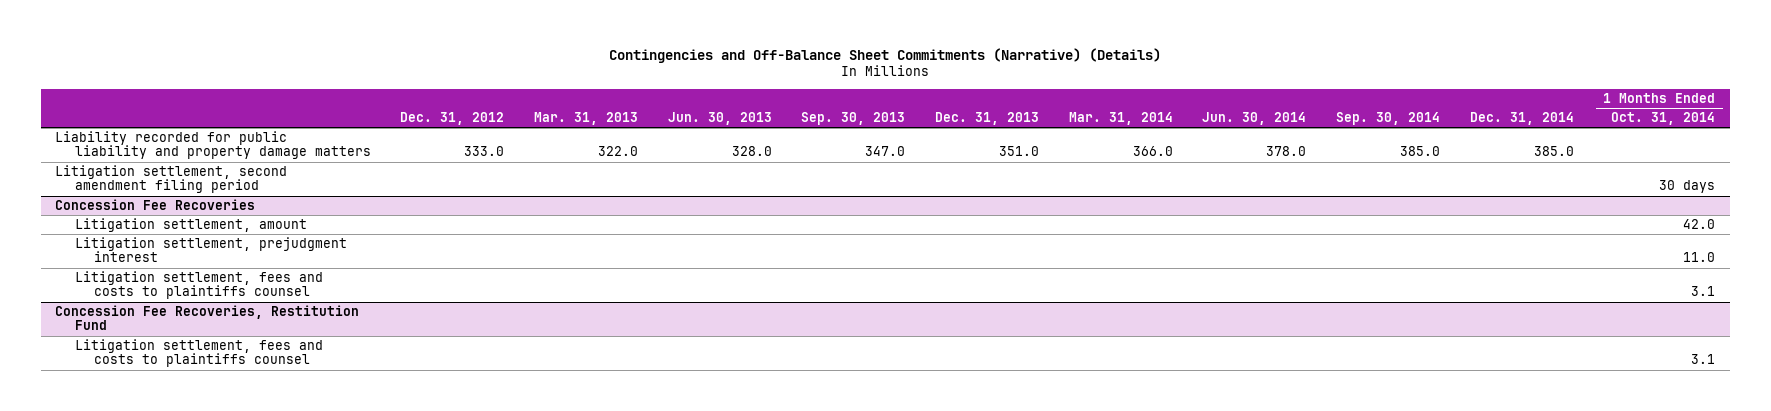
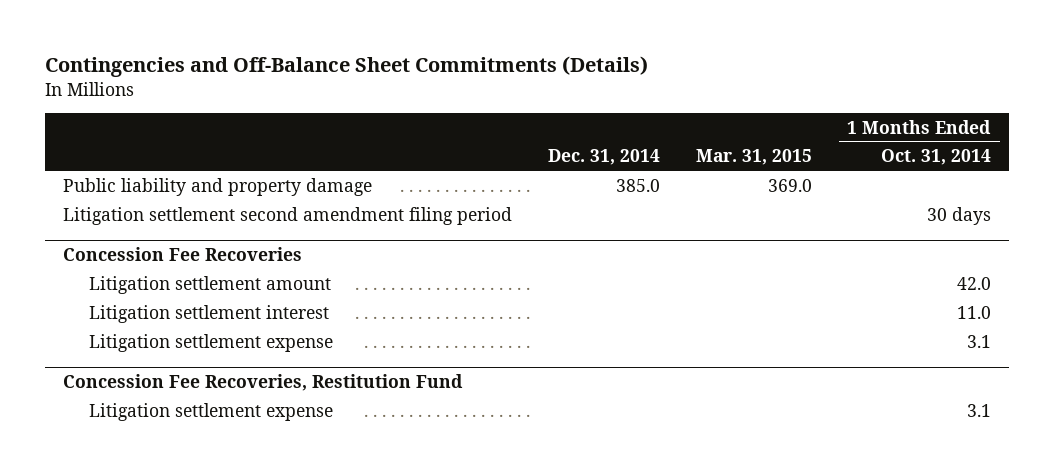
- Contingencies and Off-Balance Sheet Commitments (Narrative) (Details)
+ Contingencies and Off-Balance Sheet Commitments (Details)
- | Dec. 31, 2012 | Mar. 31, 2013 | Jun. 30, 2013 | Sep. 30, 2013 | Dec. 31, 2013 | Mar. 31, 2014 | Jun. 30, 2014 | Sep. 30, 2014 | Dec. 31, 2014 | 1 Months Ended Oct. 31, 2014
+ | Dec. 31, 2014 | Mar. 31, 2015 | 1 Months Ended Oct. 31, 2014
- Liability recorded for public liability and property damage matters | 333.0 | 322.0 | 328.0 | 347.0 | 351.0 | 366.0 | 378.0 | 385.0 | 385.0 |
- Litigation settlement, second amendment filing period | | | | | | | | | | 30 days
+ Public liability and property damage | 385.0 | 369.0 |
+ Litigation settlement second amendment filing period | | | 30 days
@ Concession Fee Recoveries
- Litigation settlement, amount | | | | | | | | | | 42.0
- Litigation settlement, prejudgment interest | | | | | | | | | | 11.0
- Litigation settlement, fees and costs to plaintiffs counsel | | | | | | | | | | 3.1
+ Litigation settlement amount | | | 42.0
+ Litigation settlement interest | | | 11.0
+ Litigation settlement expense | | | 3.1
@ Concession Fee Recoveries, Restitution Fund
- Litigation settlement, fees and costs to plaintiffs counsel | | | | | | | | | | 3.1
+ Litigation settlement expense | | | 3.1

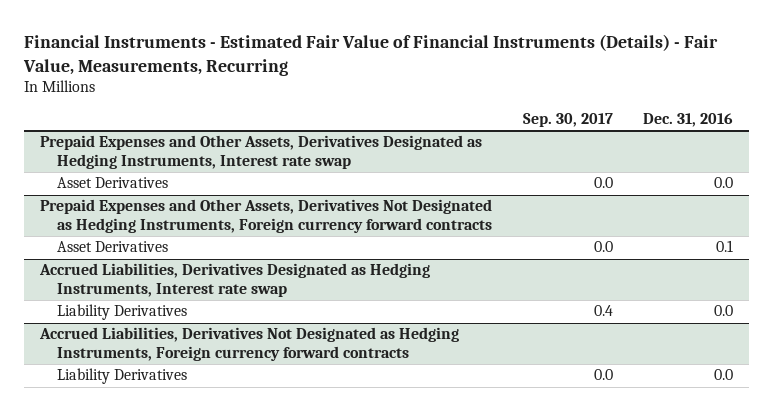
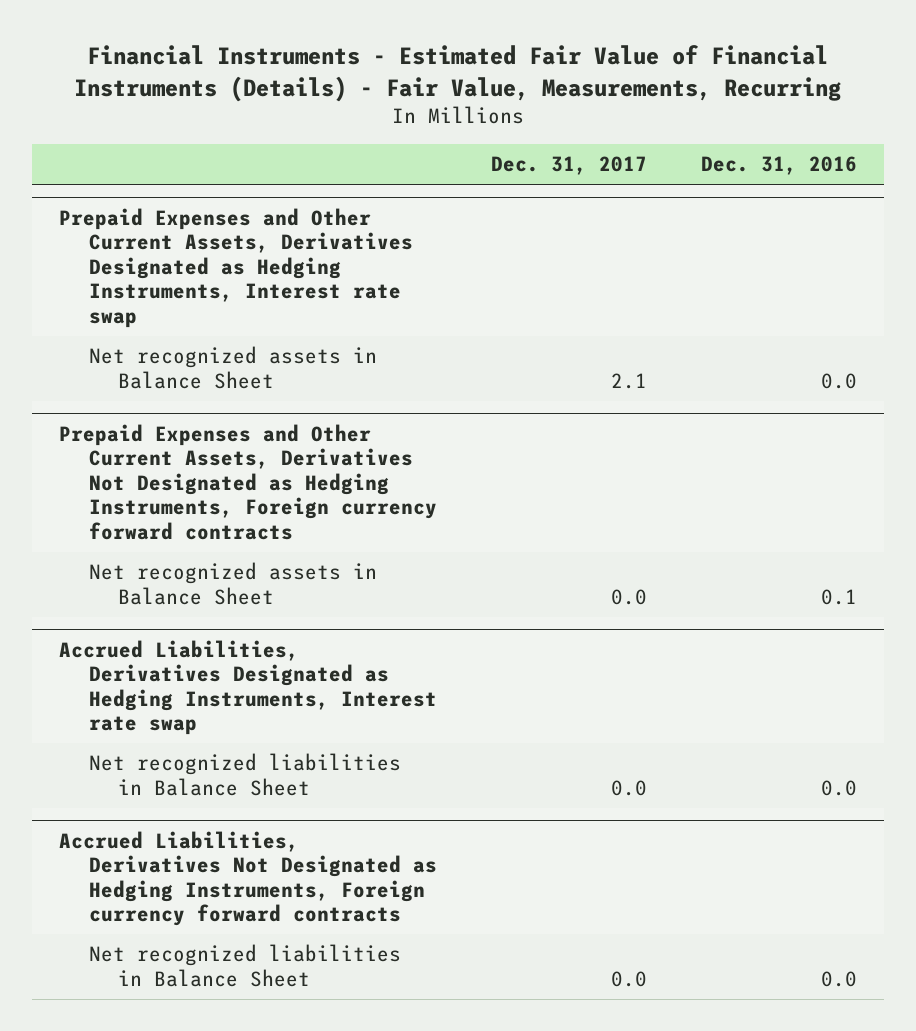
- | Sep. 30, 2017 | Dec. 31, 2016
+ | Dec. 31, 2017 | Dec. 31, 2016
- Prepaid Expenses and Other Assets, Derivatives Designated as Hedging Instruments, Interest rate swap
- Asset Derivatives | 0.0 | 0.0
- Prepaid Expenses and Other Assets, Derivatives Not Designated as Hedging Instruments, Foreign currency forward contracts
- Asset Derivatives | 0.0 | 0.1
+ Prepaid Expenses and Other Current Assets, Derivatives Designated as Hedging Instruments, Interest rate swap
+ Net recognized assets in Balance Sheet | 2.1 | 0.0
+ Prepaid Expenses and Other Current Assets, Derivatives Not Designated as Hedging Instruments, Foreign currency forward contracts
+ Net recognized assets in Balance Sheet | 0.0 | 0.1
@ Accrued Liabilities, Derivatives Designated as Hedging Instruments, Interest rate swap
- Liability Derivatives | 0.4 | 0.0
+ Net recognized liabilities in Balance Sheet | 0.0 | 0.0
@ Accrued Liabilities, Derivatives Not Designated as Hedging Instruments, Foreign currency forward contracts
- Liability Derivatives | 0.0 | 0.0
+ Net recognized liabilities in Balance Sheet | 0.0 | 0.0

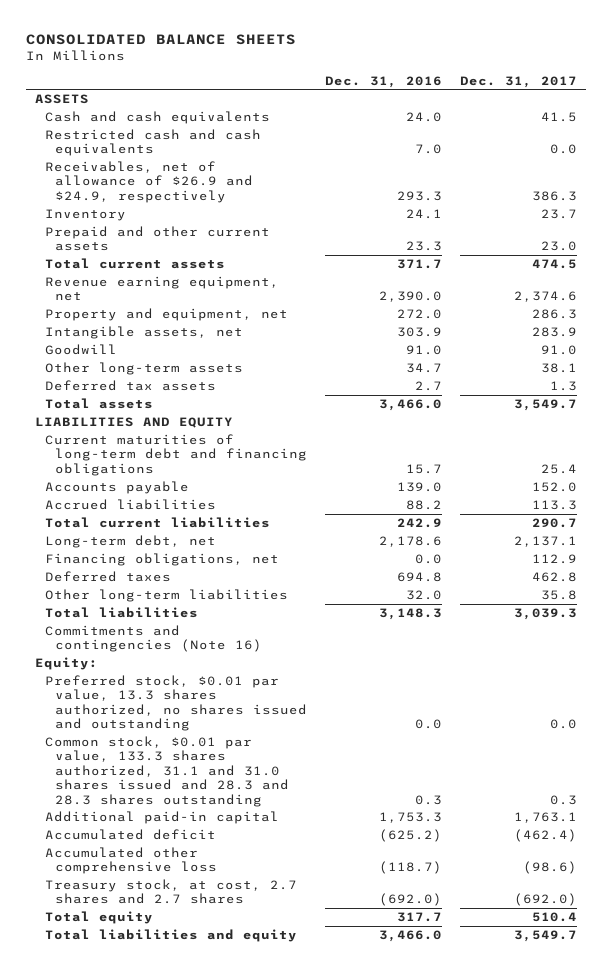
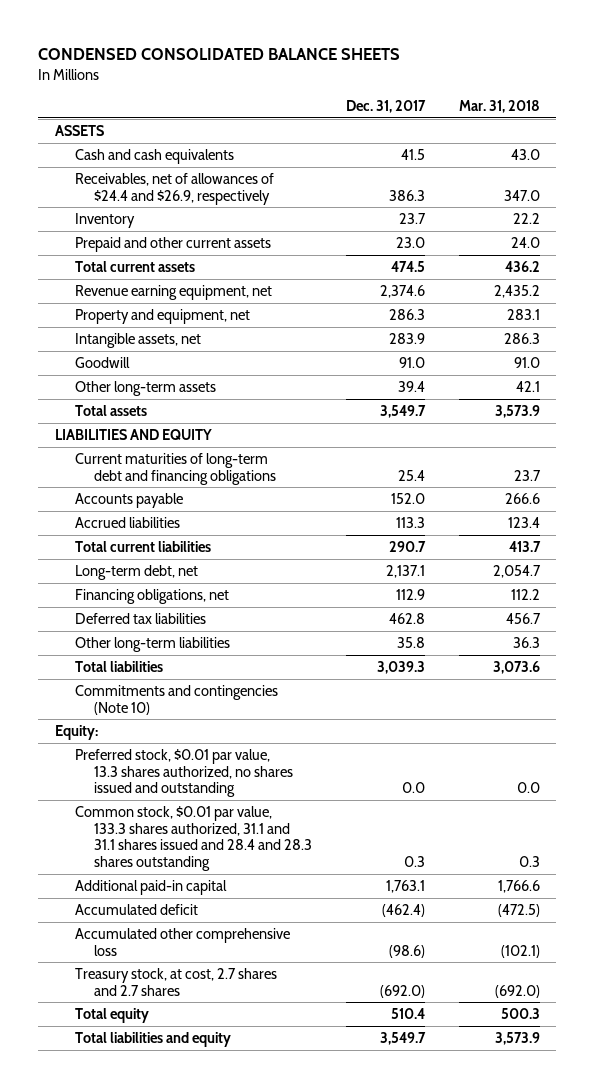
- CONSOLIDATED BALANCE SHEETS
+ CONDENSED CONSOLIDATED BALANCE SHEETS
- | Dec. 31, 2016 | Dec. 31, 2017
+ | Dec. 31, 2017 | Mar. 31, 2018
- Restricted cash and cash equivalents | 7.0 | 0.0
- Receivables, net of allowance of $26.9 and $24.9, respectively | 293.3 | 386.3
+ Receivables, net of allowances of $24.4 and $26.9, respectively | 386.3 | 347.0
- Other long-term assets | 34.7 | 38.1
- Deferred tax assets | 2.7 | 1.3
+ Other long-term assets | 39.4 | 42.1
- Deferred taxes | 694.8 | 462.8
+ Deferred tax liabilities | 462.8 | 456.7
- Commitments and contingencies (Note 16)
+ Commitments and contingencies (Note 10)
- Common stock, $0.01 par value, 133.3 shares authorized, 31.1 and 31.0 shares issued and 28.3 and 28.3 shares outstanding | 0.3 | 0.3
+ Common stock, $0.01 par value, 133.3 shares authorized, 31.1 and 31.1 shares issued and 28.4 and 28.3 shares outstanding | 0.3 | 0.3

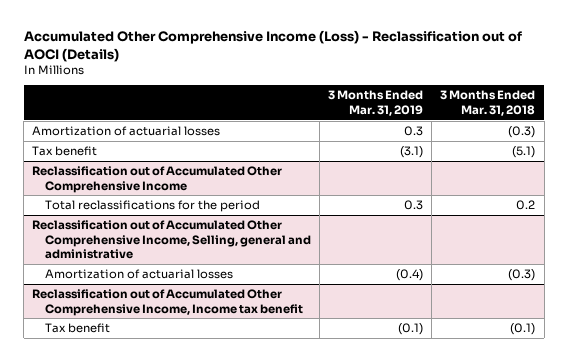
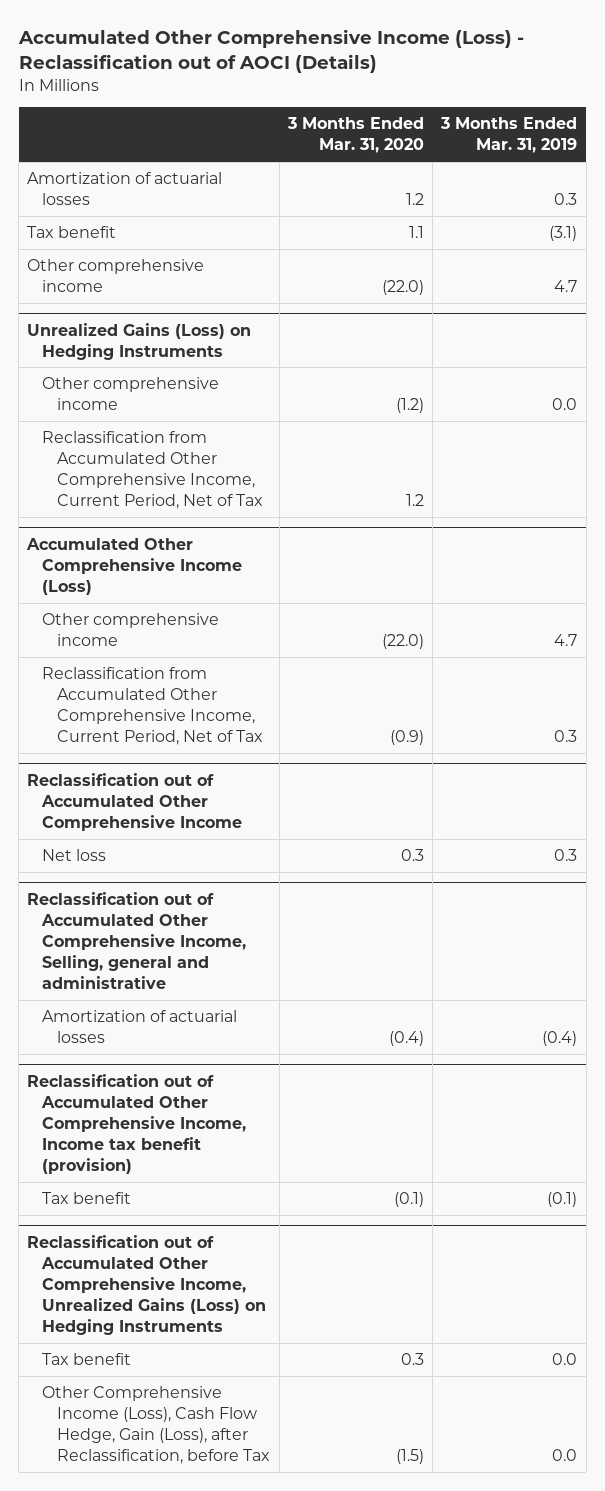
- | 3 Months Ended Mar. 31, 2019 | 3 Months Ended Mar. 31, 2018
+ | 3 Months Ended Mar. 31, 2020 | 3 Months Ended Mar. 31, 2019
+ Other comprehensive income | (22.0) | 4.7
+ Unrealized Gains (Loss) on Hedging Instruments
+ Other comprehensive income | (1.2) | 0.0
+ Reclassification from Accumulated Other Comprehensive Income, Current Period, Net of Tax | 1.2 |
+ Accumulated Other Comprehensive Income (Loss)
+ Other comprehensive income | (22.0) | 4.7
+ Reclassification from Accumulated Other Comprehensive Income, Current Period, Net of Tax | (0.9) | 0.3
@ Reclassification out of Accumulated Other Comprehensive Income
- Total reclassifications for the period | 0.3 | 0.2
+ Net loss | 0.3 | 0.3
- Reclassification out of Accumulated Other Comprehensive Income, Income tax benefit
+ Reclassification out of Accumulated Other Comprehensive Income, Income tax benefit (provision)
+ Reclassification out of Accumulated Other Comprehensive Income, Unrealized Gains (Loss) on Hedging Instruments
+ Tax benefit | 0.3 | 0.0
+ Other Comprehensive Income (Loss), Cash Flow Hedge, Gain (Loss), after Reclassification, before Tax | (1.5) | 0.0

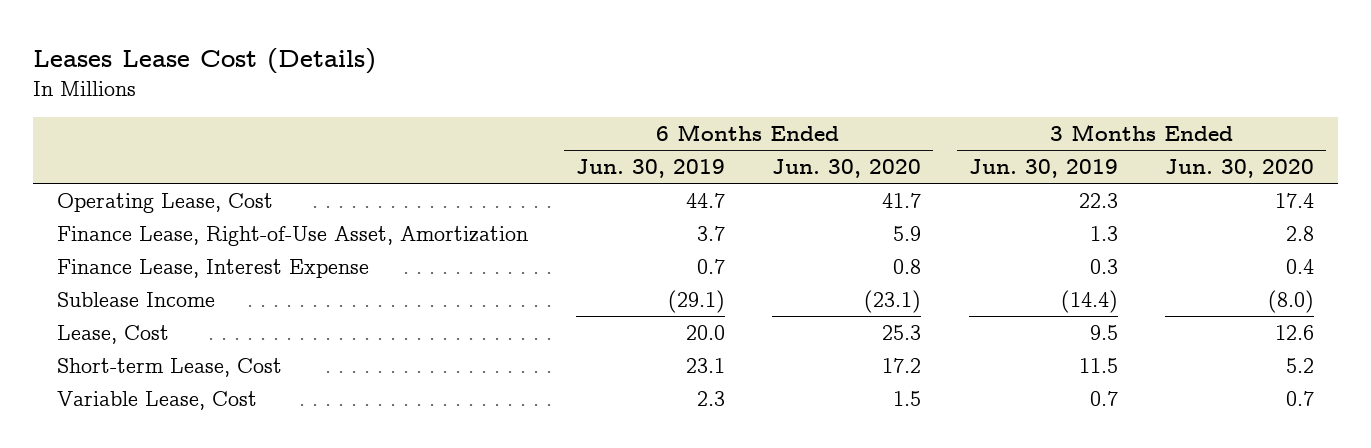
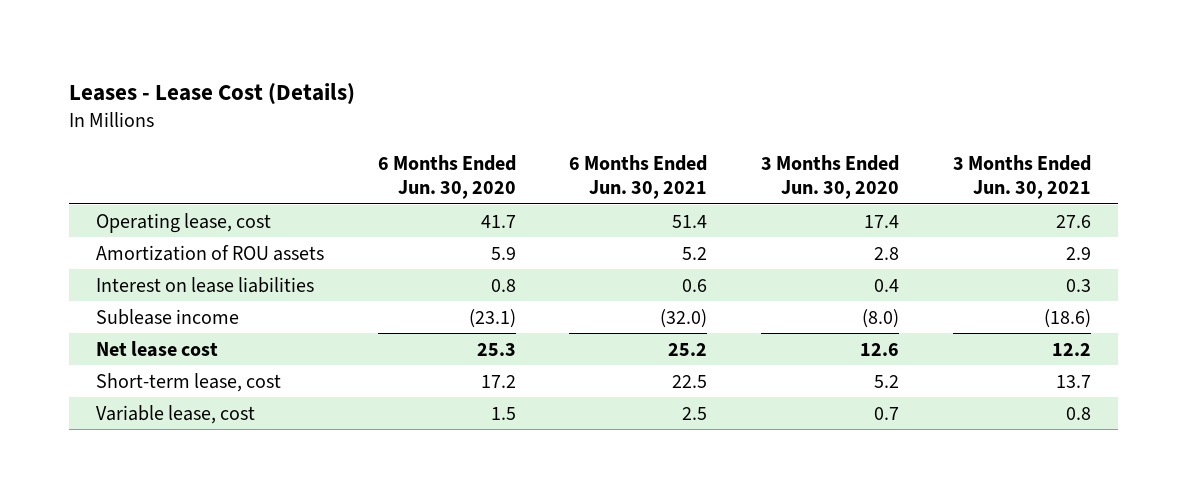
- Leases Lease Cost (Details)
+ Leases - Lease Cost (Details)
- | 6 Months Ended Jun. 30, 2019 | 6 Months Ended Jun. 30, 2020 | 3 Months Ended Jun. 30, 2019 | 3 Months Ended Jun. 30, 2020
+ | 6 Months Ended Jun. 30, 2020 | 6 Months Ended Jun. 30, 2021 | 3 Months Ended Jun. 30, 2020 | 3 Months Ended Jun. 30, 2021
- Operating Lease, Cost | 44.7 | 41.7 | 22.3 | 17.4
- Finance Lease, Right-of-Use Asset, Amortization | 3.7 | 5.9 | 1.3 | 2.8
- Finance Lease, Interest Expense | 0.7 | 0.8 | 0.3 | 0.4
- Sublease Income | (29.1) | (23.1) | (14.4) | (8.0)
- Lease, Cost | 20.0 | 25.3 | 9.5 | 12.6
- Short-term Lease, Cost | 23.1 | 17.2 | 11.5 | 5.2
- Variable Lease, Cost | 2.3 | 1.5 | 0.7 | 0.7
+ Operating lease, cost | 41.7 | 51.4 | 17.4 | 27.6
+ Amortization of ROU assets | 5.9 | 5.2 | 2.8 | 2.9
+ Interest on lease liabilities | 0.8 | 0.6 | 0.4 | 0.3
+ Sublease income | (23.1) | (32.0) | (8.0) | (18.6)
+ Net lease cost | 25.3 | 25.2 | 12.6 | 12.2
+ Short-term lease, cost | 17.2 | 22.5 | 5.2 | 13.7
+ Variable lease, cost | 1.5 | 2.5 | 0.7 | 0.8

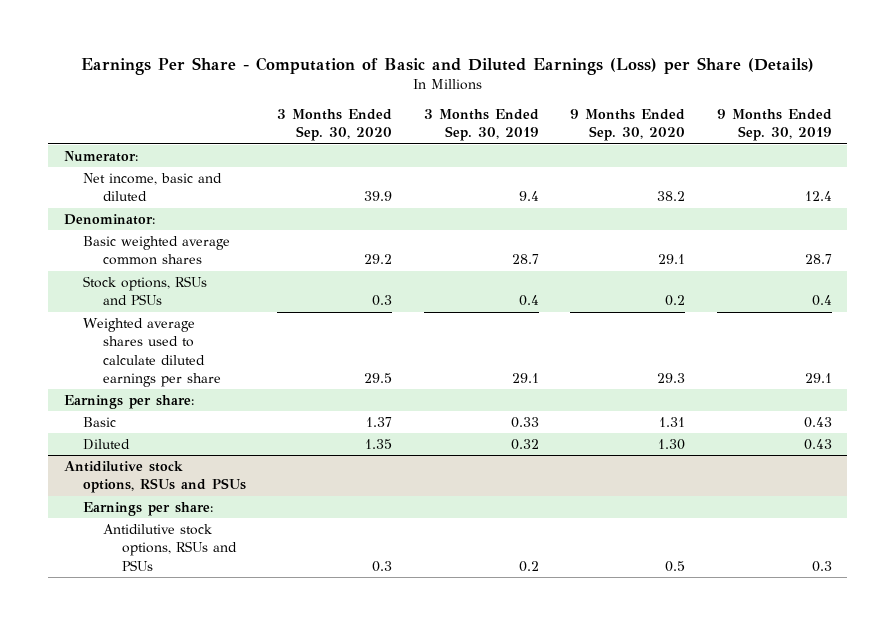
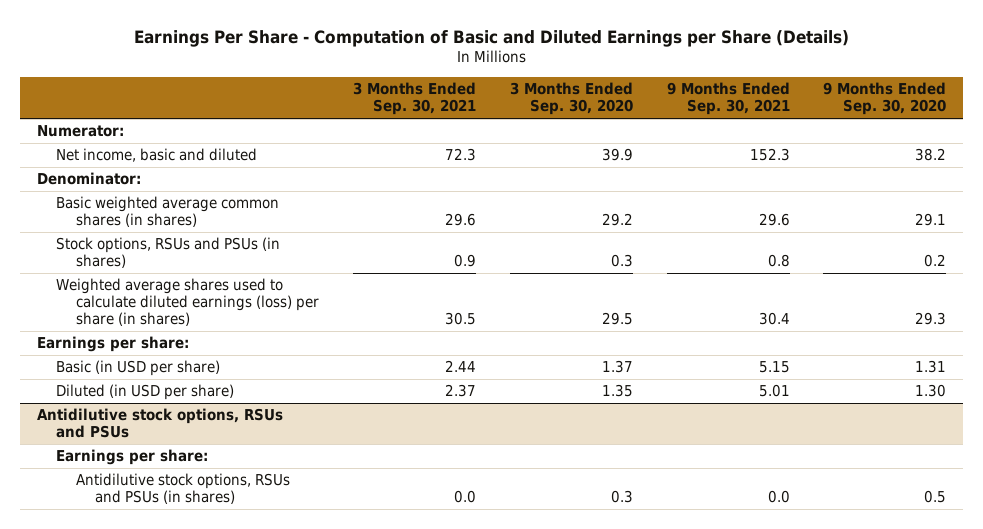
- Earnings Per Share - Computation of Basic and Diluted Earnings (Loss) per Share (Details)
+ Earnings Per Share - Computation of Basic and Diluted Earnings per Share (Details)
- | 3 Months Ended Sep. 30, 2020 | 3 Months Ended Sep. 30, 2019 | 9 Months Ended Sep. 30, 2020 | 9 Months Ended Sep. 30, 2019
+ | 3 Months Ended Sep. 30, 2021 | 3 Months Ended Sep. 30, 2020 | 9 Months Ended Sep. 30, 2021 | 9 Months Ended Sep. 30, 2020
- Basic weighted average common shares | 29.2 | 28.7 | 29.1 | 28.7
- Stock options, RSUs and PSUs | 0.3 | 0.4 | 0.2 | 0.4
- Weighted average shares used to calculate diluted earnings per share | 29.5 | 29.1 | 29.3 | 29.1
+ Basic weighted average common shares (in shares) | 29.6 | 29.2 | 29.6 | 29.1
+ Stock options, RSUs and PSUs (in shares) | 0.9 | 0.3 | 0.8 | 0.2
+ Weighted average shares used to calculate diluted earnings (loss) per share (in shares) | 30.5 | 29.5 | 30.4 | 29.3
- Basic | 1.37 | 0.33 | 1.31 | 0.43
- Diluted | 1.35 | 0.32 | 1.30 | 0.43
+ Basic (in USD per share) | 2.44 | 1.37 | 5.15 | 1.31
+ Diluted (in USD per share) | 2.37 | 1.35 | 5.01 | 1.30
@ Antidilutive stock options, RSUs and PSUs
- Antidilutive stock options, RSUs and PSUs | 0.3 | 0.2 | 0.5 | 0.3
+ Antidilutive stock options, RSUs and PSUs (in shares) | 0.0 | 0.3 | 0.0 | 0.5

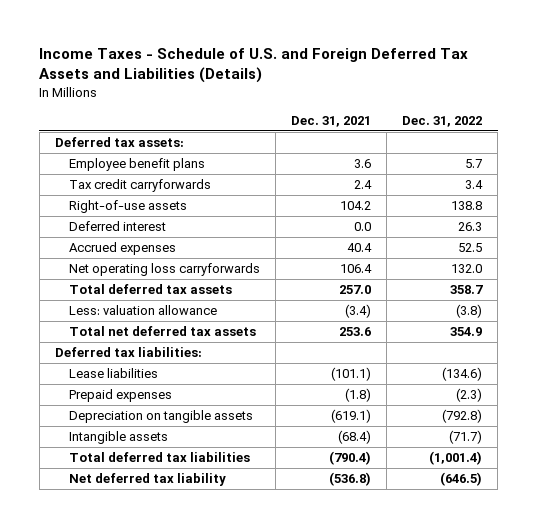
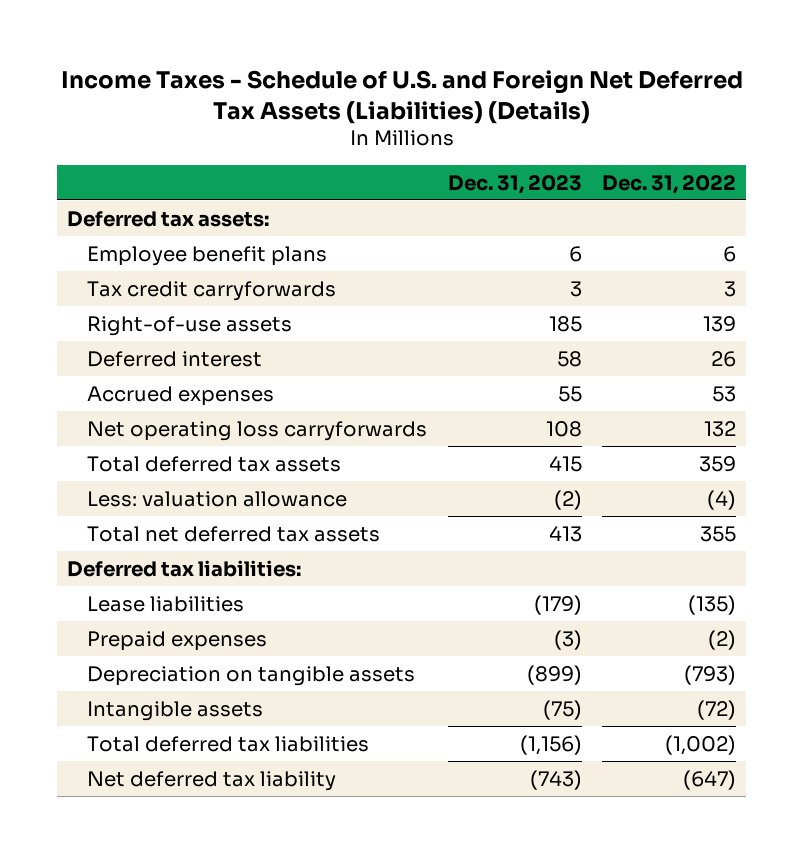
- Income Taxes - Schedule of U.S. and Foreign Deferred Tax Assets and Liabilities (Details)
+ Income Taxes - Schedule of U.S. and Foreign Net Deferred Tax Assets (Liabilities) (Details)
- | Dec. 31, 2021 | Dec. 31, 2022
+ | Dec. 31, 2023 | Dec. 31, 2022
- Employee benefit plans | 3.6 | 5.7
- Tax credit carryforwards | 2.4 | 3.4
- Right-of-use assets | 104.2 | 138.8
- Deferred interest | 0.0 | 26.3
- Accrued expenses | 40.4 | 52.5
- Net operating loss carryforwards | 106.4 | 132.0
- Total deferred tax assets | 257.0 | 358.7
- Less: valuation allowance | (3.4) | (3.8)
- Total net deferred tax assets | 253.6 | 354.9
+ Employee benefit plans | 6 | 6
+ Tax credit carryforwards | 3 | 3
+ Right-of-use assets | 185 | 139
+ Deferred interest | 58 | 26
+ Accrued expenses | 55 | 53
+ Net operating loss carryforwards | 108 | 132
+ Total deferred tax assets | 415 | 359
+ Less: valuation allowance | (2) | (4)
+ Total net deferred tax assets | 413 | 355
- Lease liabilities | (101.1) | (134.6)
- Prepaid expenses | (1.8) | (2.3)
- Depreciation on tangible assets | (619.1) | (792.8)
- Intangible assets | (68.4) | (71.7)
- Total deferred tax liabilities | (790.4) | (1,001.4)
- Net deferred tax liability | (536.8) | (646.5)
+ Lease liabilities | (179) | (135)
+ Prepaid expenses | (3) | (2)
+ Depreciation on tangible assets | (899) | (793)
+ Intangible assets | (75) | (72)
+ Total deferred tax liabilities | (1,156) | (1,002)
+ Net deferred tax liability | (743) | (647)

